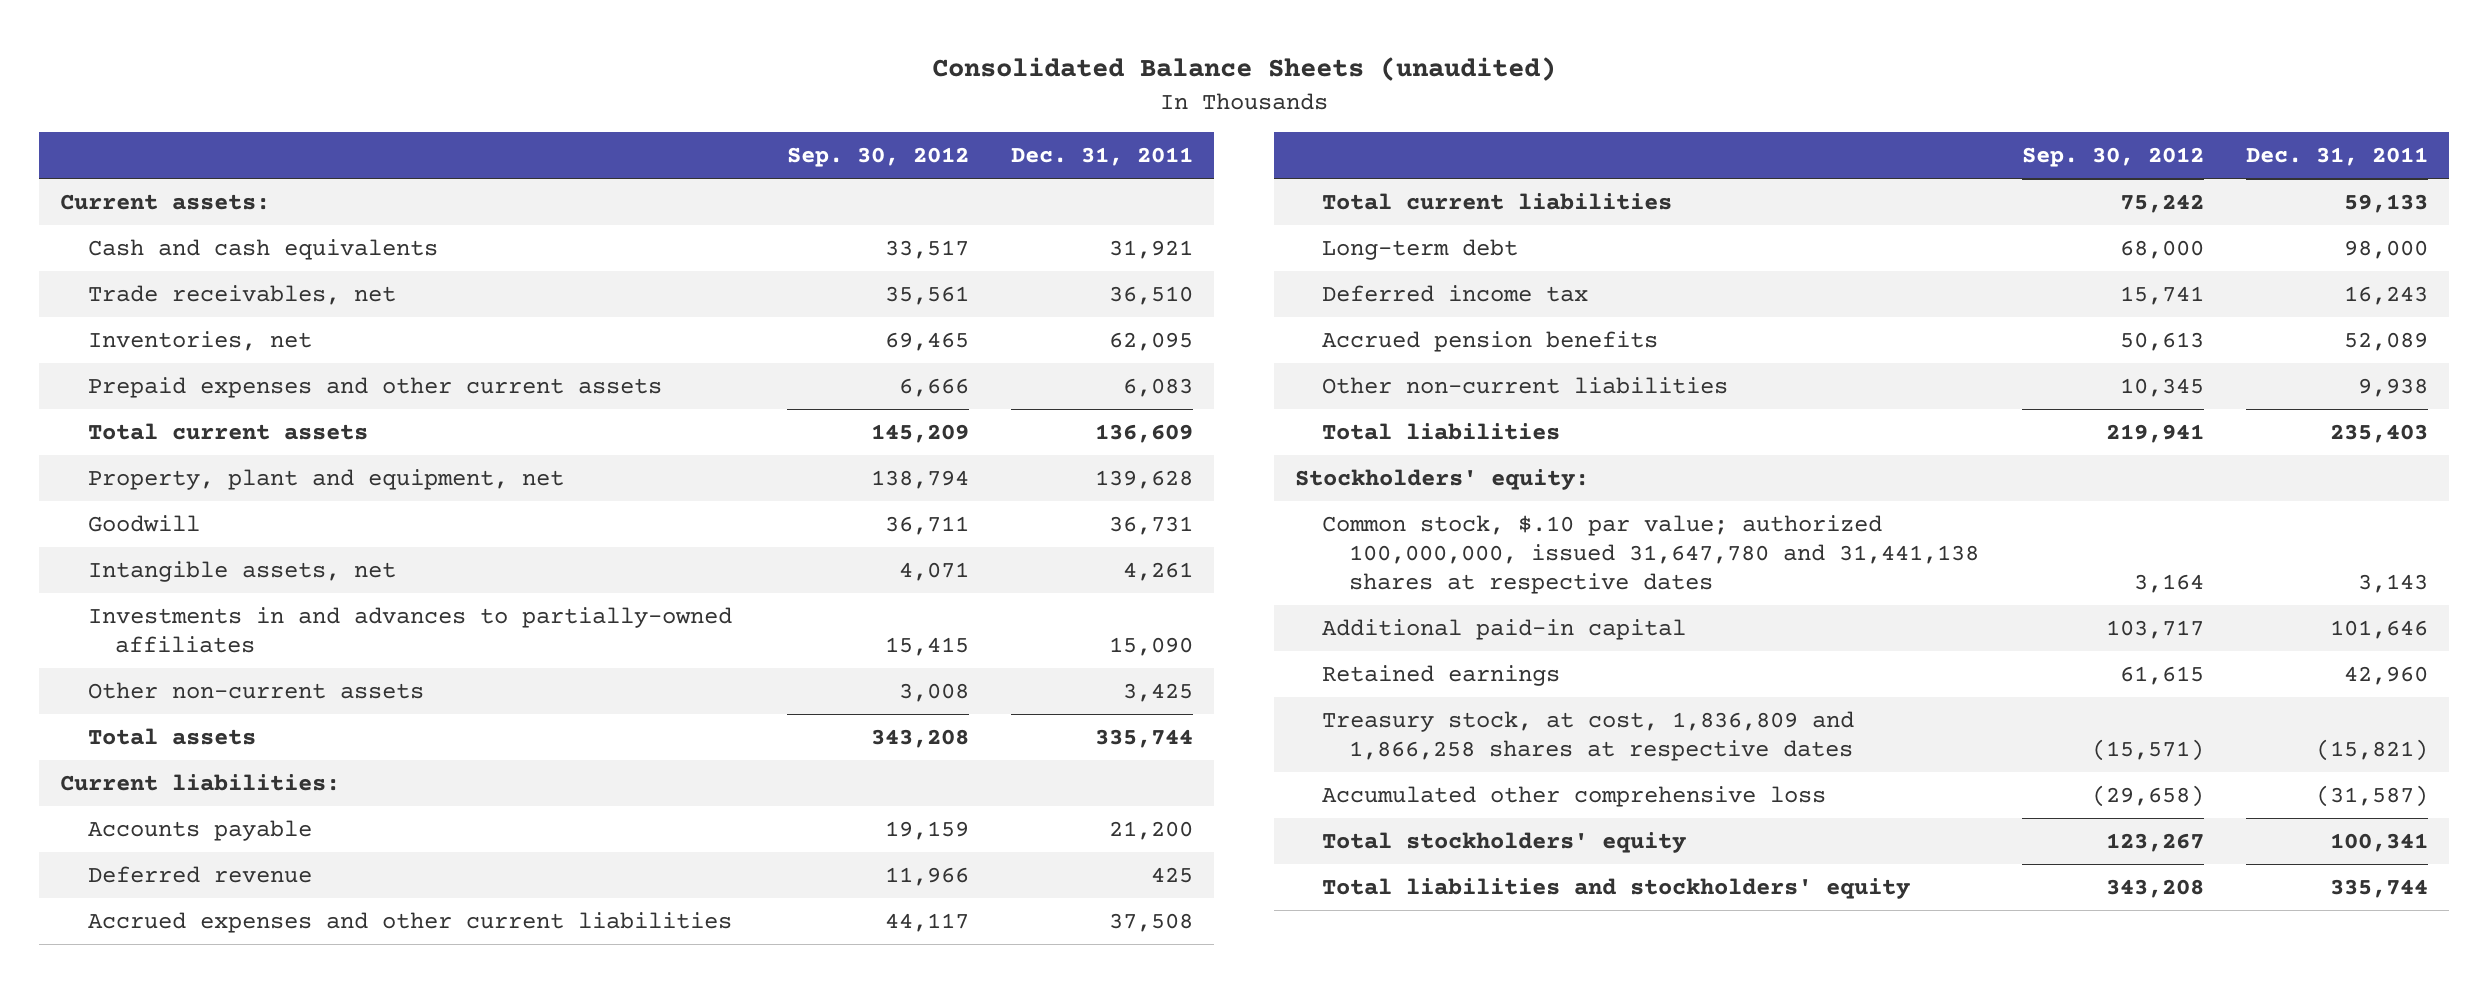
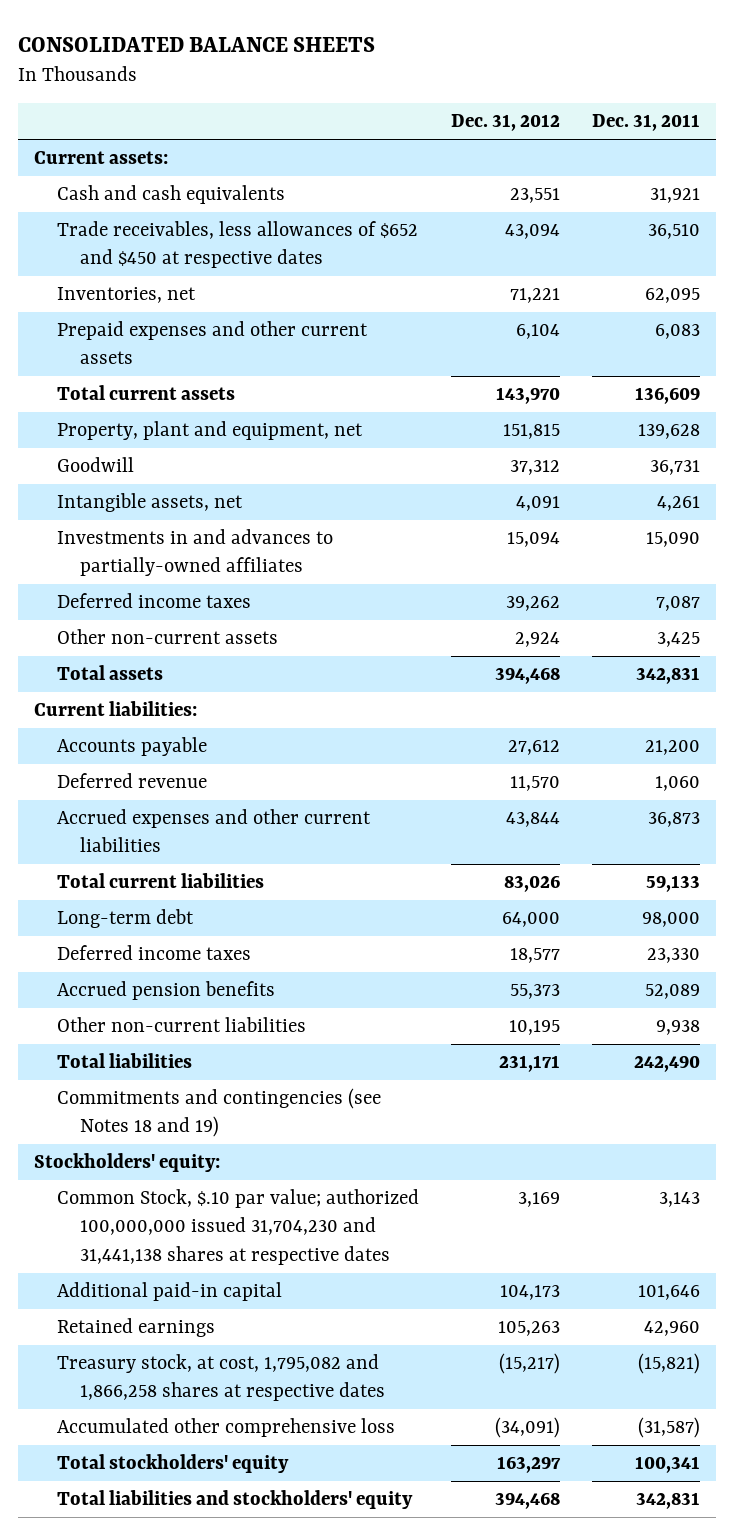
- Consolidated Balance Sheets (unaudited)
+ CONSOLIDATED BALANCE SHEETS
- | Sep. 30, 2012 | Dec. 31, 2011
+ | Dec. 31, 2012 | Dec. 31, 2011
- Trade receivables, net | 35,561 | 36,510
+ Trade receivables, less allowances of $652 and $450 at respective dates | 43,094 | 36,510
+ Deferred income taxes | 39,262 | 7,087
- Total assets | 343,208 | 335,744
+ Total assets | 394,468 | 342,831
- Deferred revenue | 11,966 | 425
- Accrued expenses and other current liabilities | 44,117 | 37,508
+ Deferred revenue | 11,570 | 1,060
+ Accrued expenses and other current liabilities | 43,844 | 36,873
- Deferred income tax | 15,741 | 16,243
+ Deferred income taxes | 18,577 | 23,330
- Total liabilities | 219,941 | 235,403
+ Total liabilities | 231,171 | 242,490
+ Commitments and contingencies (see Notes 18 and 19)
- Common stock, $.10 par value; authorized 100,000,000, issued 31,647,780 and 31,441,138 shares at respective dates | 3,164 | 3,143
+ Common Stock, $.10 par value; authorized 100,000,000 issued 31,704,230 and 31,441,138 shares at respective dates | 3,169 | 3,143
- Treasury stock, at cost, 1,836,809 and 1,866,258 shares at respective dates | (15,571) | (15,821)
+ Treasury stock, at cost, 1,795,082 and 1,866,258 shares at respective dates | (15,217) | (15,821)
- Total liabilities and stockholders' equity | 343,208 | 335,744
+ Total liabilities and stockholders' equity | 394,468 | 342,831

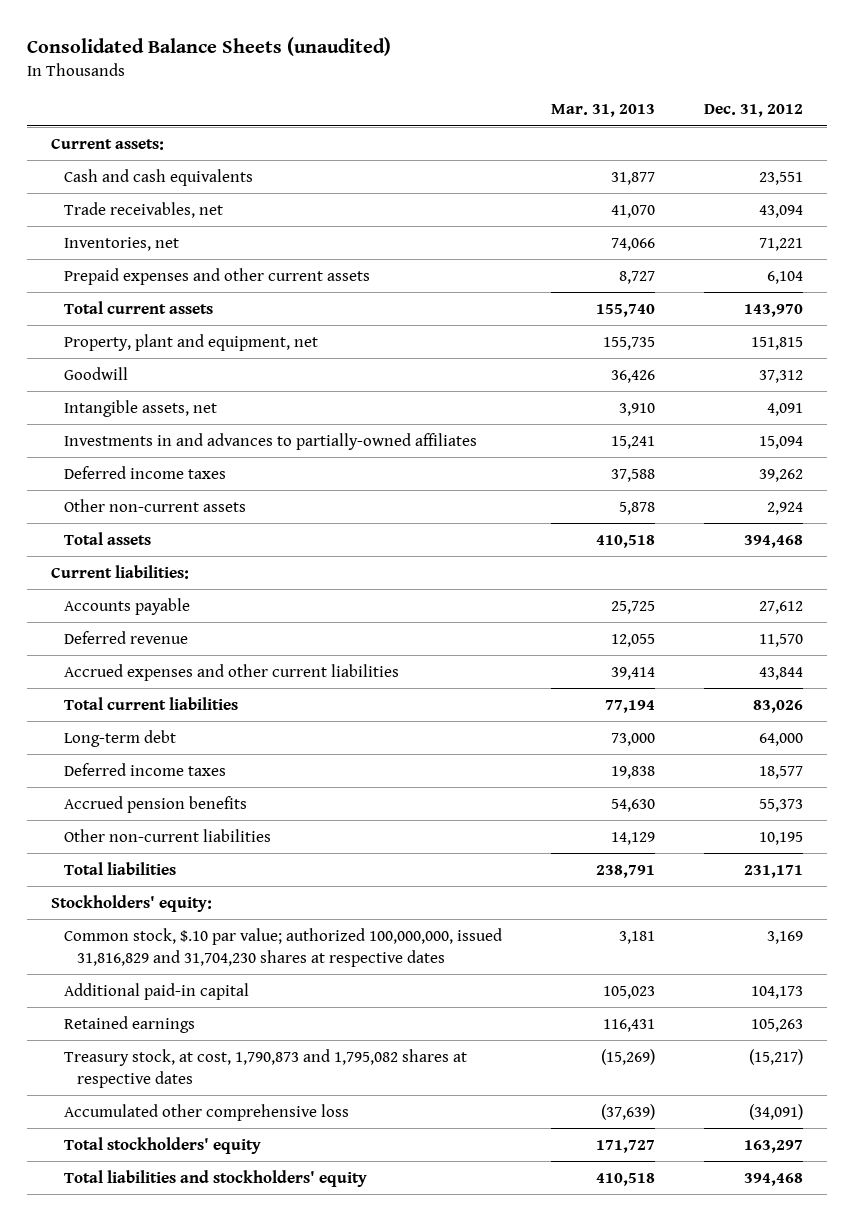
- CONSOLIDATED BALANCE SHEETS
+ Consolidated Balance Sheets (unaudited)
- | Dec. 31, 2012 | Dec. 31, 2011
+ | Mar. 31, 2013 | Dec. 31, 2012
- Trade receivables, less allowances of $652 and $450 at respective dates | 43,094 | 36,510
+ Trade receivables, net | 41,070 | 43,094
- Commitments and contingencies (see Notes 18 and 19)
- Common Stock, $.10 par value; authorized 100,000,000 issued 31,704,230 and 31,441,138 shares at respective dates | 3,169 | 3,143
+ Common stock, $.10 par value; authorized 100,000,000, issued 31,816,829 and 31,704,230 shares at respective dates | 3,181 | 3,169
- Treasury stock, at cost, 1,795,082 and 1,866,258 shares at respective dates | (15,217) | (15,821)
+ Treasury stock, at cost, 1,790,873 and 1,795,082 shares at respective dates | (15,269) | (15,217)

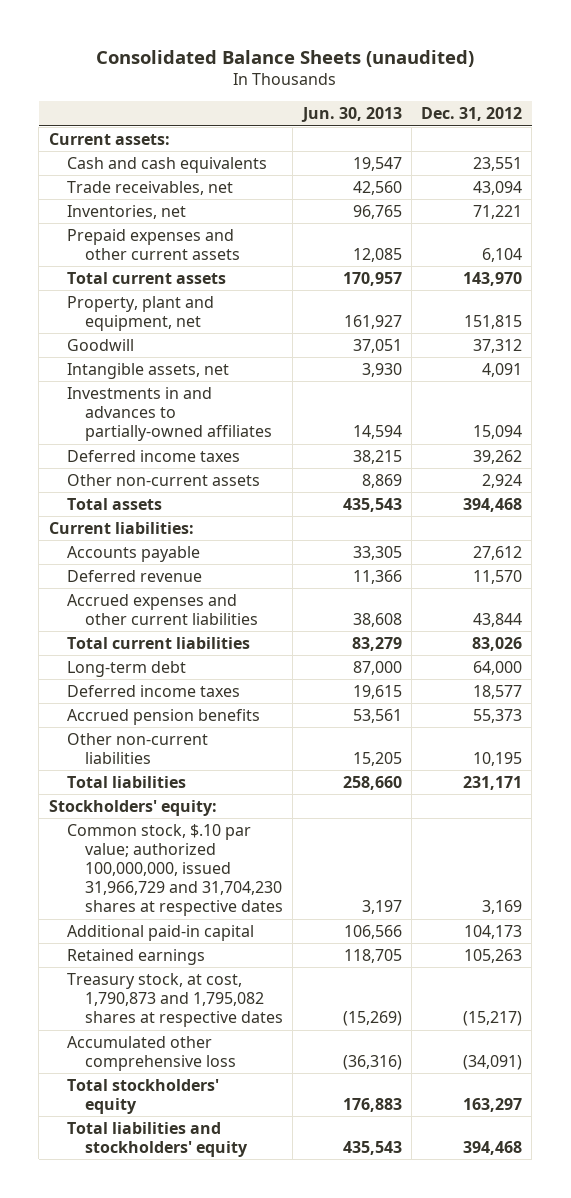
- | Mar. 31, 2013 | Dec. 31, 2012
+ | Jun. 30, 2013 | Dec. 31, 2012
- Common stock, $.10 par value; authorized 100,000,000, issued 31,816,829 and 31,704,230 shares at respective dates | 3,181 | 3,169
+ Common stock, $.10 par value; authorized 100,000,000, issued 31,966,729 and 31,704,230 shares at respective dates | 3,197 | 3,169

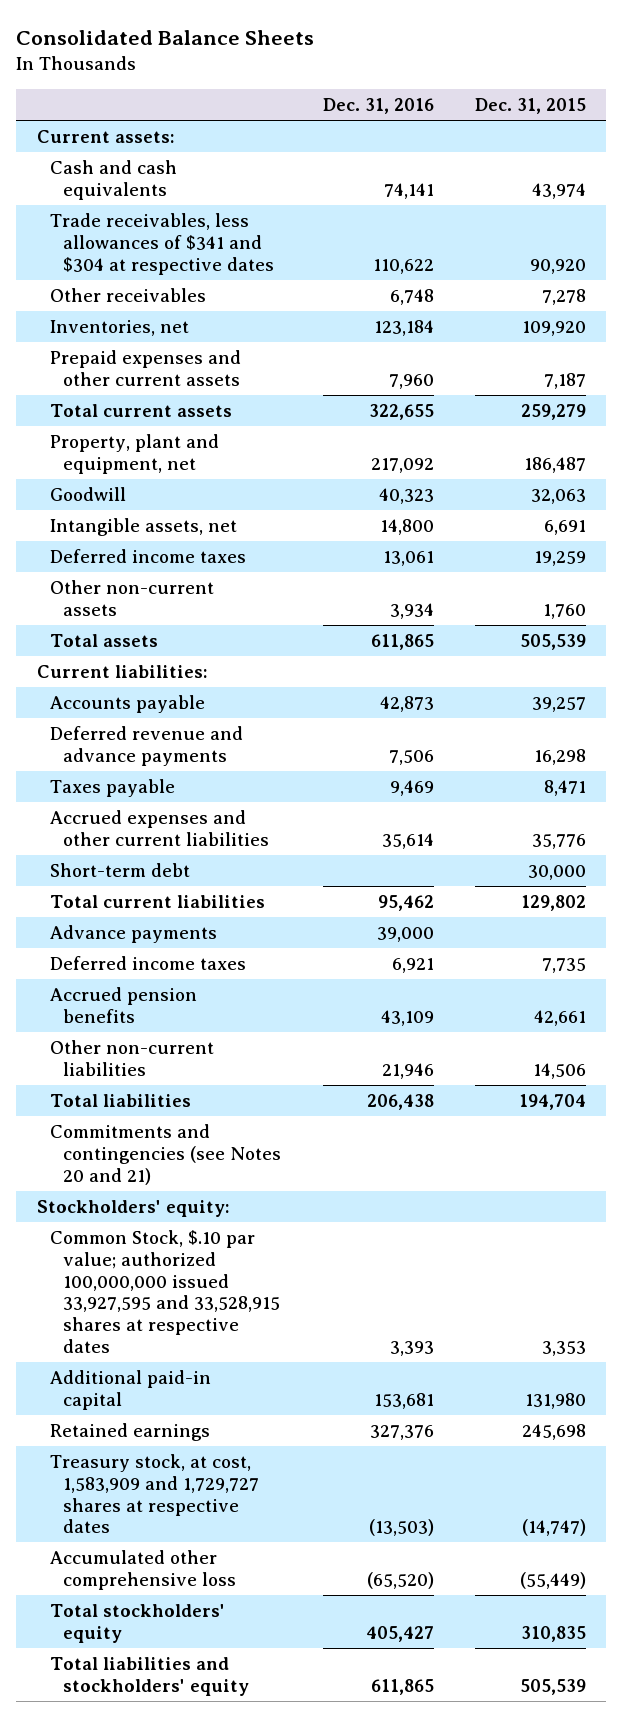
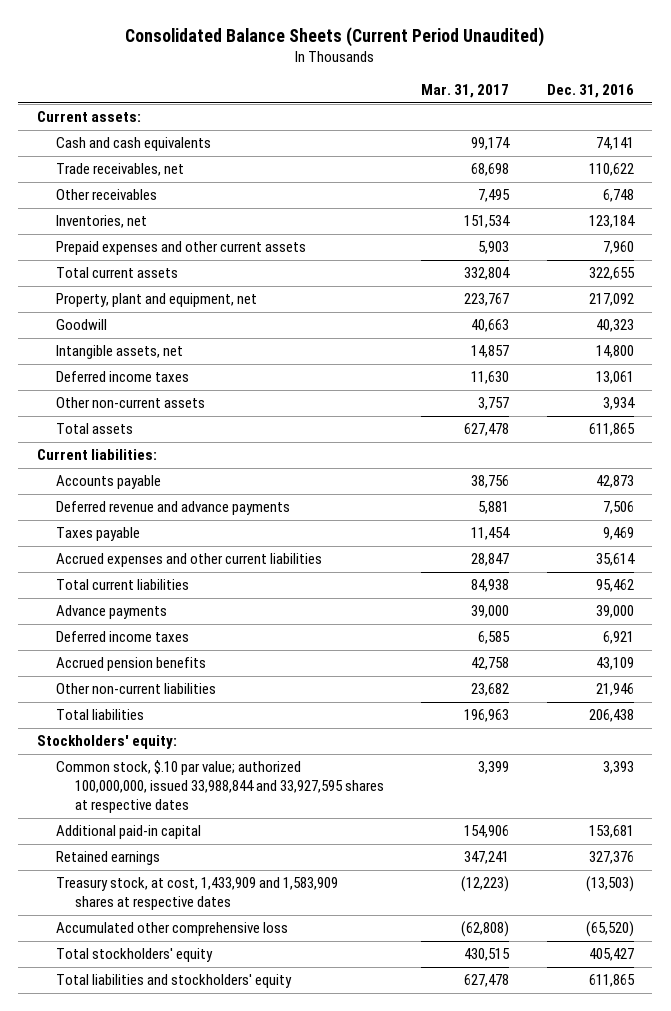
- Consolidated Balance Sheets
+ Consolidated Balance Sheets (Current Period Unaudited)
- | Dec. 31, 2016 | Dec. 31, 2015
+ | Mar. 31, 2017 | Dec. 31, 2016
- Trade receivables, less allowances of $341 and $304 at respective dates | 110,622 | 90,920
+ Trade receivables, net | 68,698 | 110,622
- Short-term debt | | 30,000
- Commitments and contingencies (see Notes 20 and 21)
- Common Stock, $.10 par value; authorized 100,000,000 issued 33,927,595 and 33,528,915 shares at respective dates | 3,393 | 3,353
+ Common stock, $.10 par value; authorized 100,000,000, issued 33,988,844 and 33,927,595 shares at respective dates | 3,399 | 3,393
- Treasury stock, at cost, 1,583,909 and 1,729,727 shares at respective dates | (13,503) | (14,747)
+ Treasury stock, at cost, 1,433,909 and 1,583,909 shares at respective dates | (12,223) | (13,503)

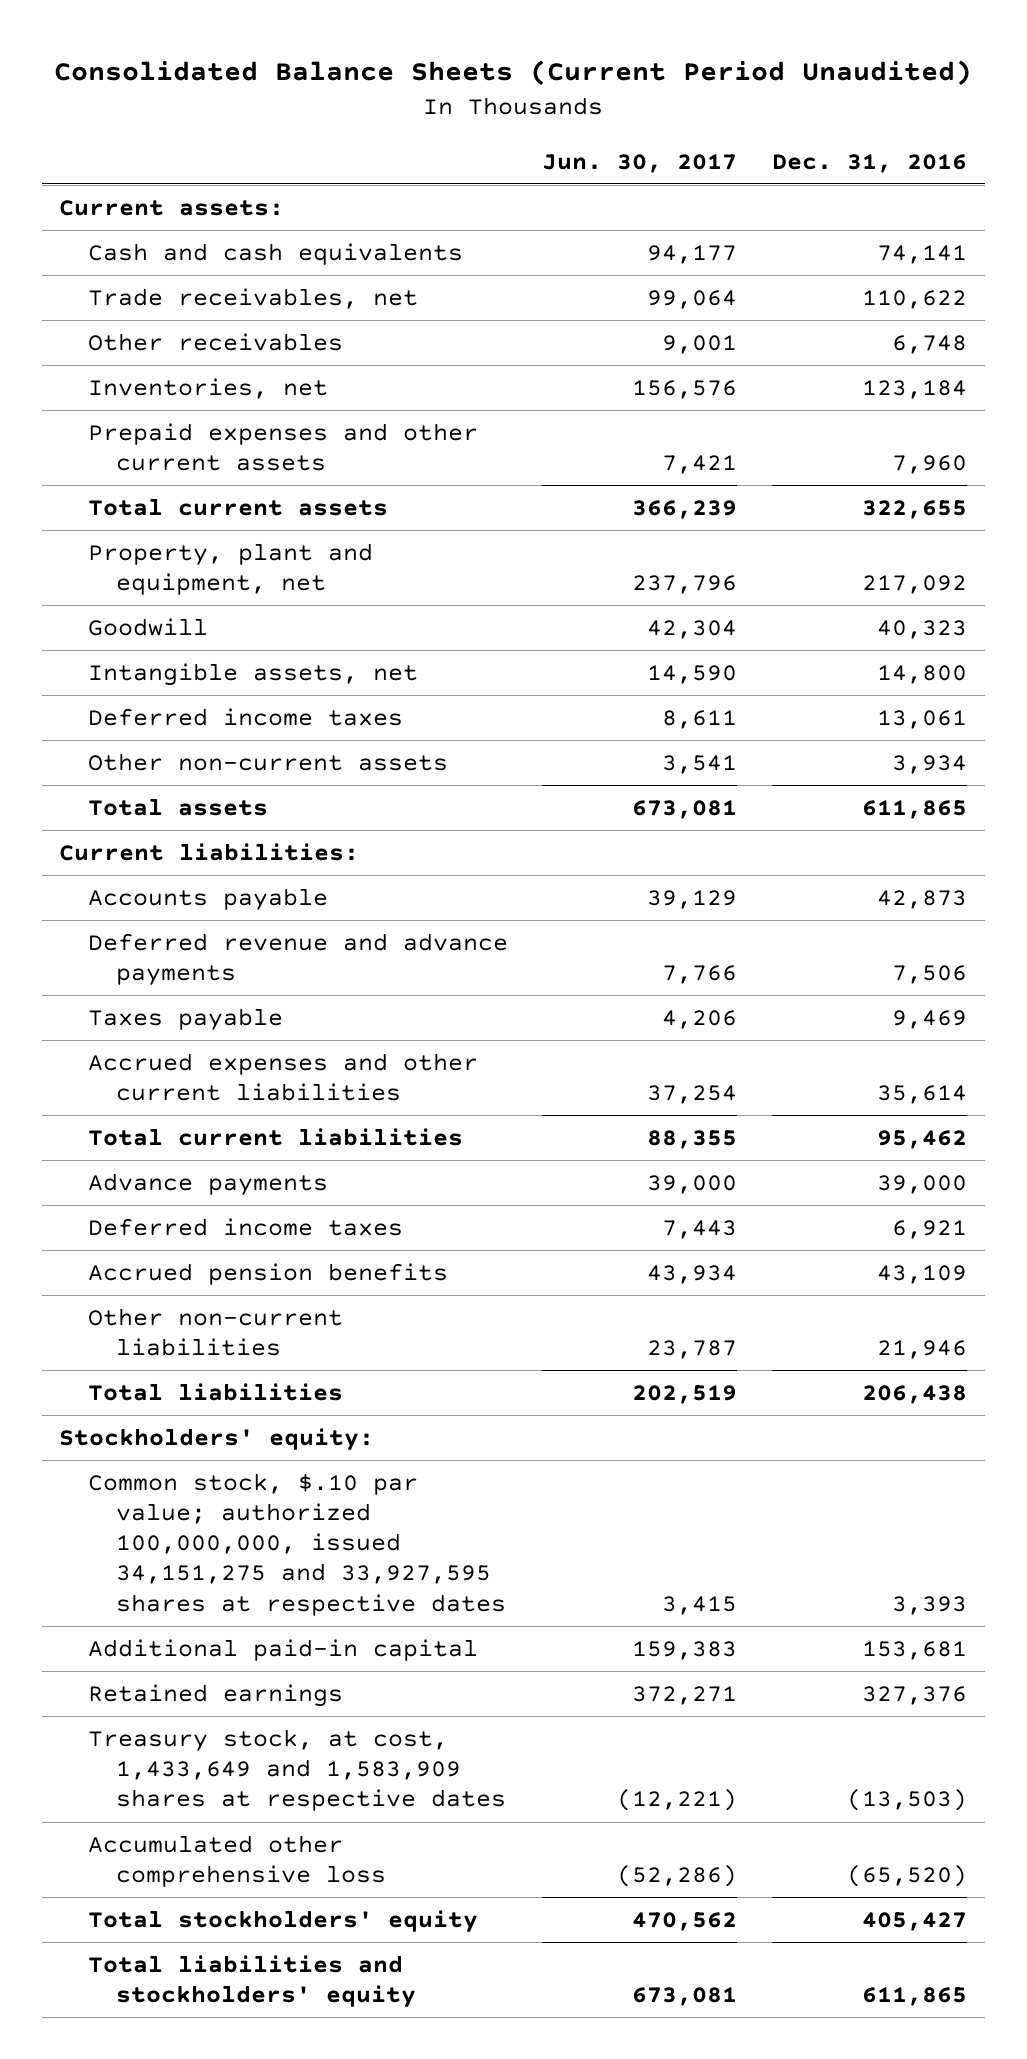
- | Mar. 31, 2017 | Dec. 31, 2016
+ | Jun. 30, 2017 | Dec. 31, 2016
- Common stock, $.10 par value; authorized 100,000,000, issued 33,988,844 and 33,927,595 shares at respective dates | 3,399 | 3,393
+ Common stock, $.10 par value; authorized 100,000,000, issued 34,151,275 and 33,927,595 shares at respective dates | 3,415 | 3,393
- Treasury stock, at cost, 1,433,909 and 1,583,909 shares at respective dates | (12,223) | (13,503)
+ Treasury stock, at cost, 1,433,649 and 1,583,909 shares at respective dates | (12,221) | (13,503)

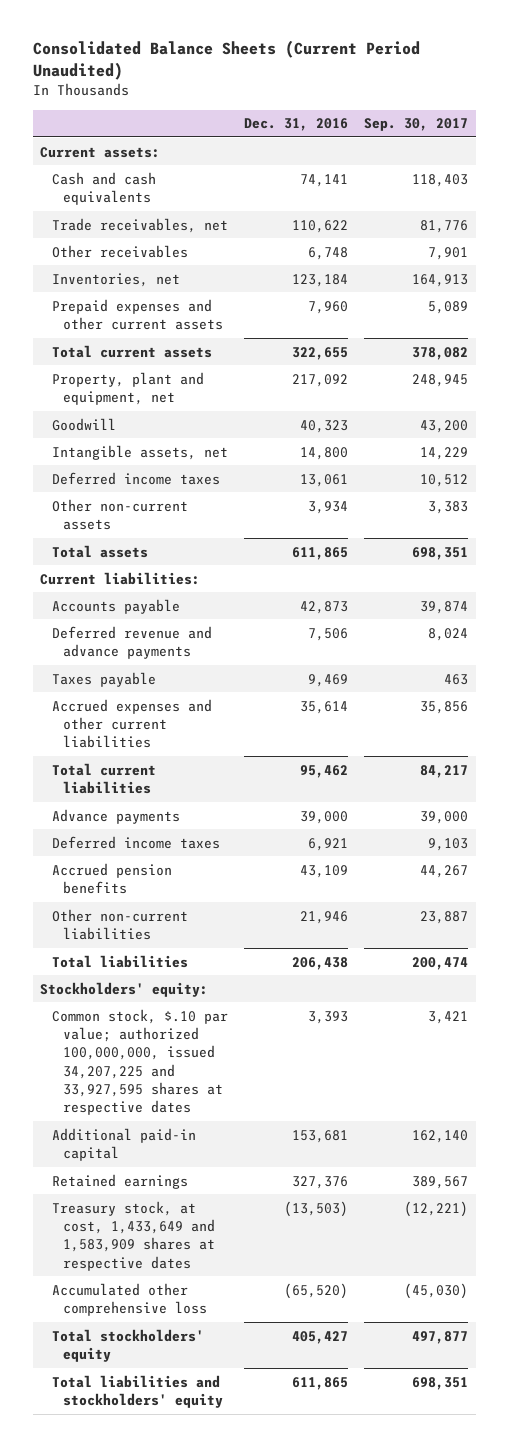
- | Jun. 30, 2017 | Dec. 31, 2016
+ | Dec. 31, 2016 | Sep. 30, 2017
- Common stock, $.10 par value; authorized 100,000,000, issued 34,151,275 and 33,927,595 shares at respective dates | 3,415 | 3,393
+ Common stock, $.10 par value; authorized 100,000,000, issued 34,207,225 and 33,927,595 shares at respective dates | 3,393 | 3,421

